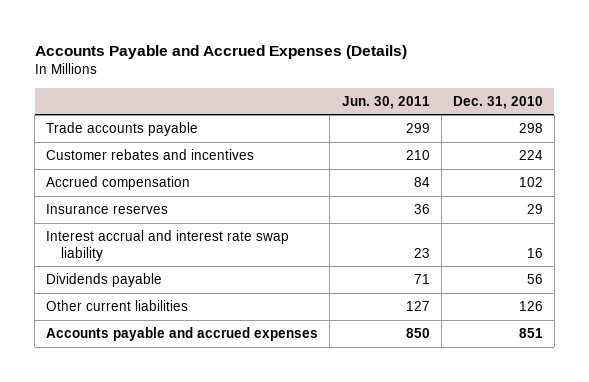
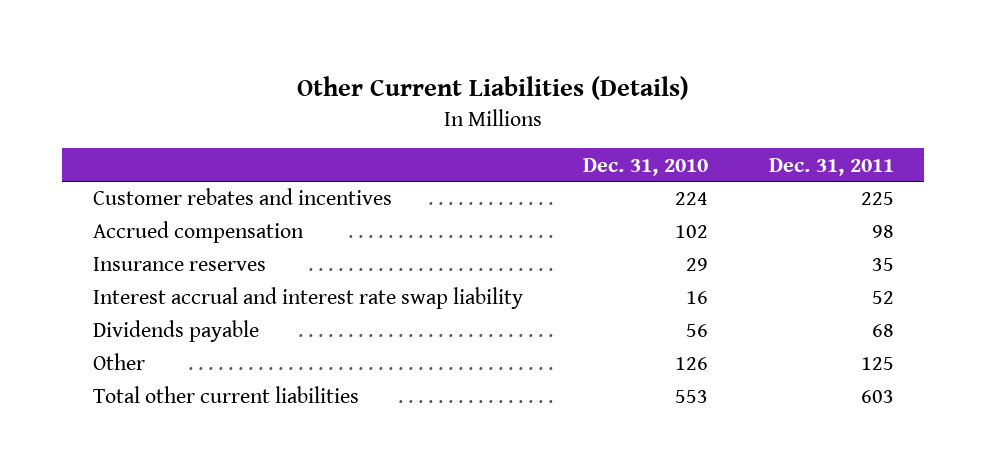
- Accounts Payable and Accrued Expenses (Details)
+ Other Current Liabilities (Details)
- | Jun. 30, 2011 | Dec. 31, 2010
+ | Dec. 31, 2010 | Dec. 31, 2011
- Trade accounts payable | 299 | 298
- Other current liabilities | 127 | 126
- Accounts payable and accrued expenses | 850 | 851
+ Other | 126 | 125
+ Total other current liabilities | 553 | 603

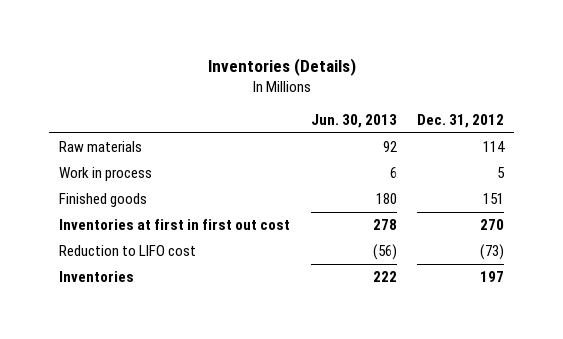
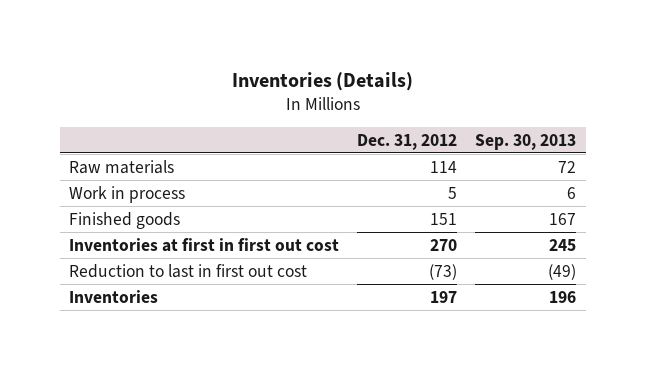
- | Jun. 30, 2013 | Dec. 31, 2012
+ | Dec. 31, 2012 | Sep. 30, 2013
- Reduction to LIFO cost | (56) | (73)
+ Reduction to last in first out cost | (73) | (49)

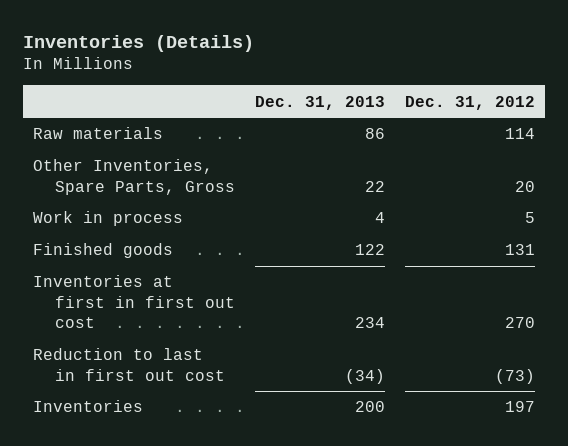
- | Dec. 31, 2012 | Sep. 30, 2013
+ | Dec. 31, 2013 | Dec. 31, 2012
+ Other Inventories, Spare Parts, Gross | 22 | 20
- Finished goods | 151 | 167
+ Finished goods | 122 | 131

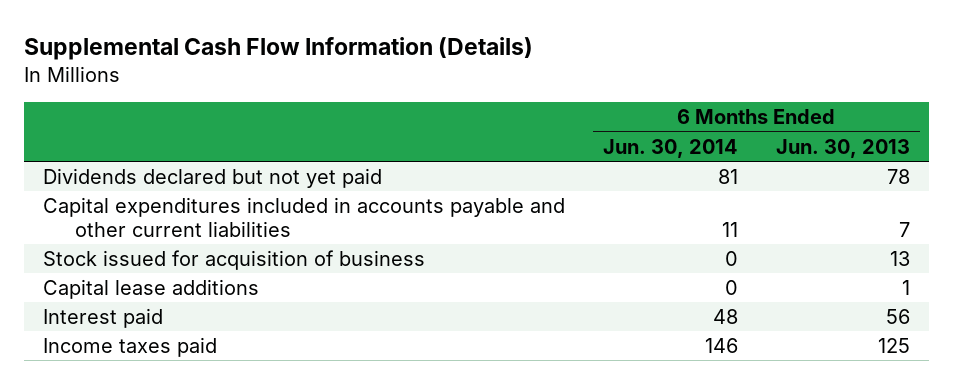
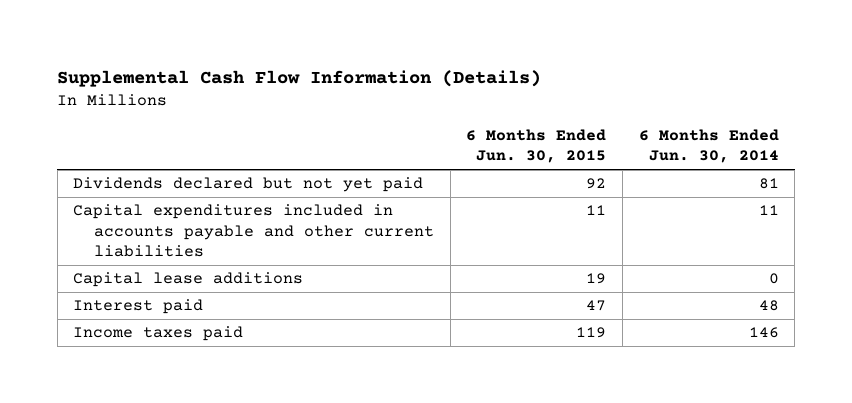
- | 6 Months Ended Jun. 30, 2014 | 6 Months Ended Jun. 30, 2013
+ | 6 Months Ended Jun. 30, 2015 | 6 Months Ended Jun. 30, 2014
- Stock issued for acquisition of business | 0 | 13

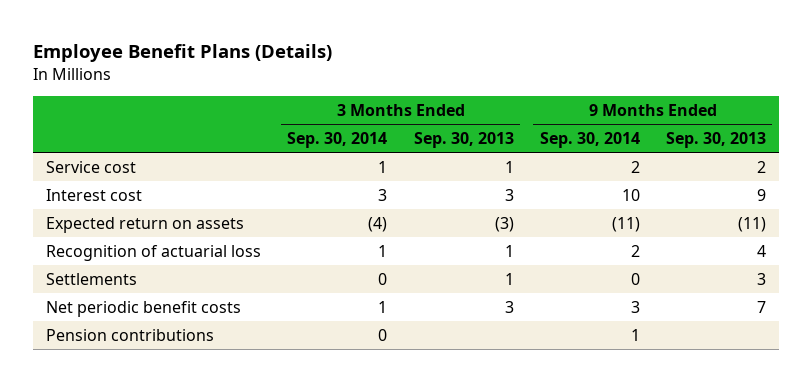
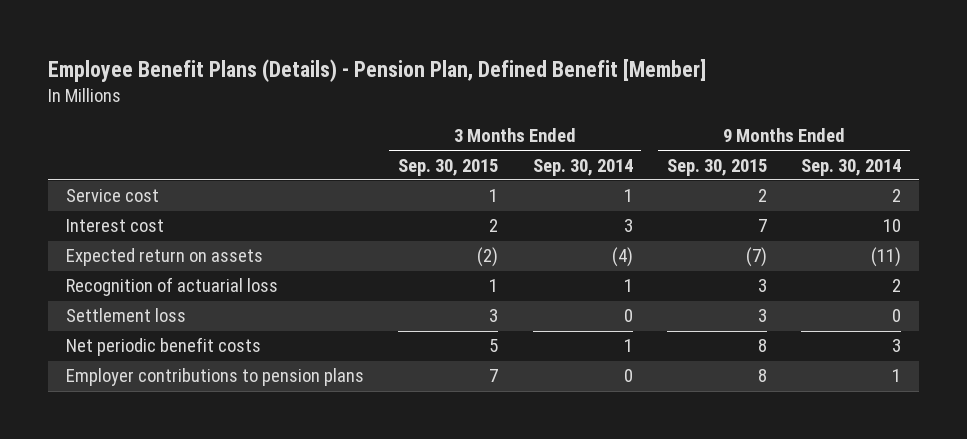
- Employee Benefit Plans (Details)
+ Employee Benefit Plans (Details) - Pension Plan, Defined Benefit [Member]
- | 3 Months Ended Sep. 30, 2014 | 3 Months Ended Sep. 30, 2013 | 9 Months Ended Sep. 30, 2014 | 9 Months Ended Sep. 30, 2013
+ | 3 Months Ended Sep. 30, 2015 | 3 Months Ended Sep. 30, 2014 | 9 Months Ended Sep. 30, 2015 | 9 Months Ended Sep. 30, 2014
- Settlements | 0 | 1 | 0 | 3
+ Settlement loss | 3 | 0 | 3 | 0
- Pension contributions | 0 | | 1 |
+ Employer contributions to pension plans | 7 | 0 | 8 | 1

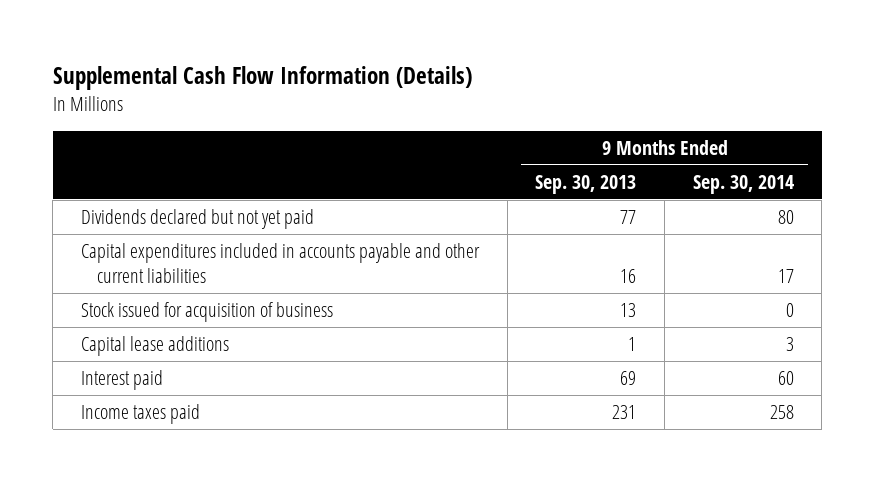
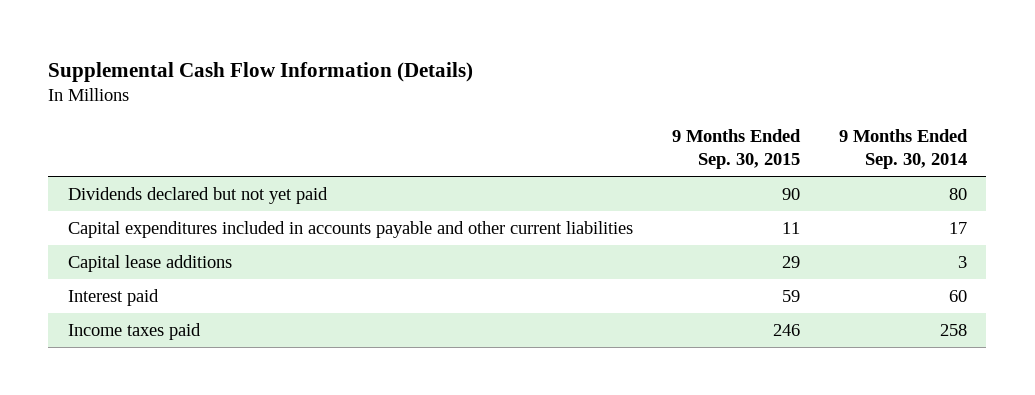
- | 9 Months Ended Sep. 30, 2013 | 9 Months Ended Sep. 30, 2014
+ | 9 Months Ended Sep. 30, 2015 | 9 Months Ended Sep. 30, 2014
- Stock issued for acquisition of business | 13 | 0

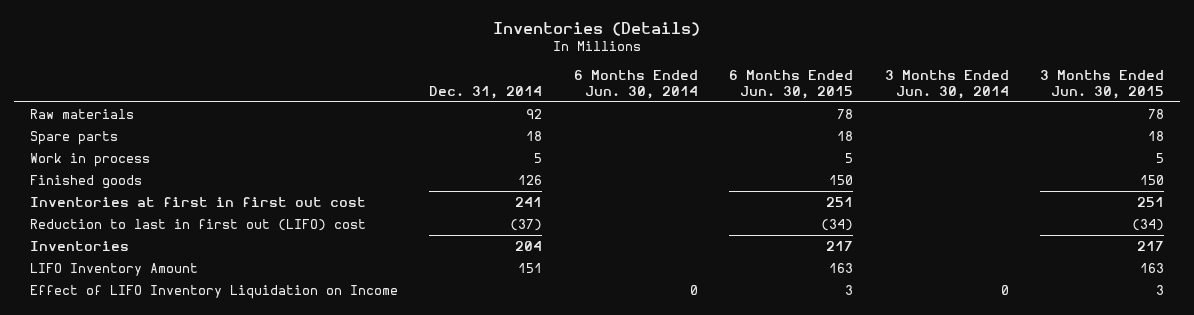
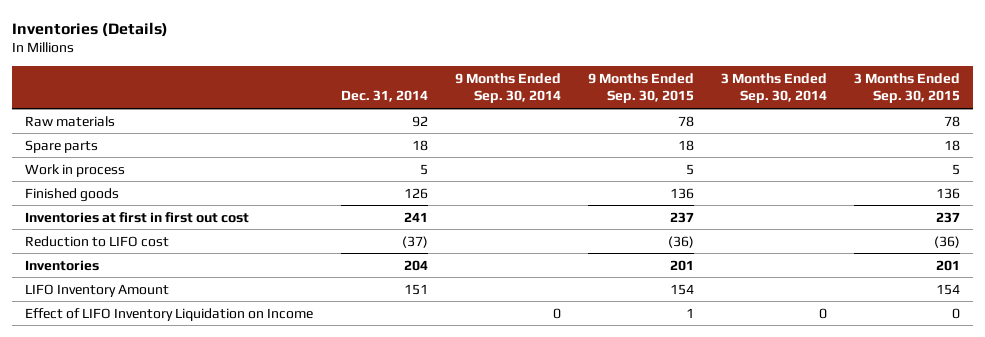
- | Dec. 31, 2014 | 6 Months Ended Jun. 30, 2014 | 6 Months Ended Jun. 30, 2015 | 3 Months Ended Jun. 30, 2014 | 3 Months Ended Jun. 30, 2015
+ | Dec. 31, 2014 | 9 Months Ended Sep. 30, 2014 | 9 Months Ended Sep. 30, 2015 | 3 Months Ended Sep. 30, 2014 | 3 Months Ended Sep. 30, 2015
- Reduction to last in first out (LIFO) cost | (37) | | (34) | | (34)
+ Reduction to LIFO cost | (37) | | (36) | | (36)

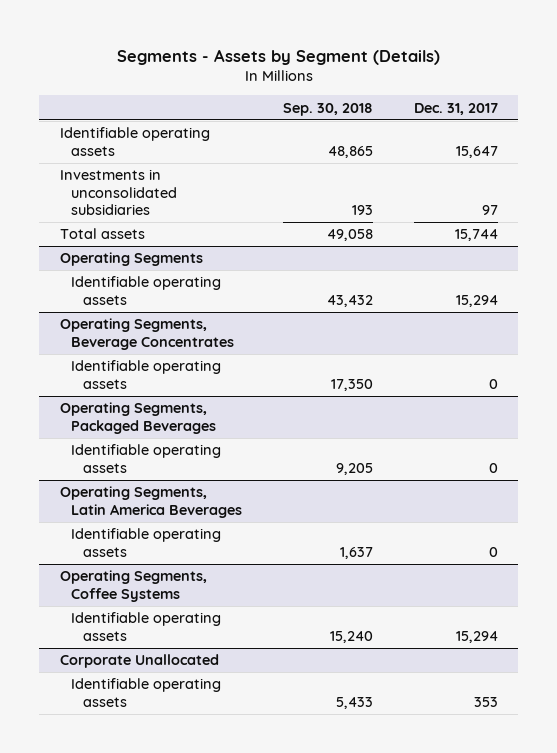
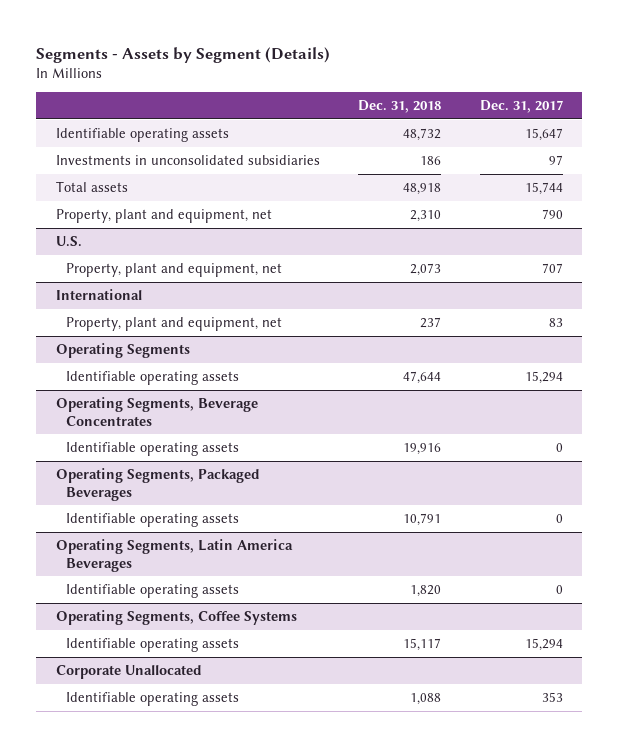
- | Sep. 30, 2018 | Dec. 31, 2017
+ | Dec. 31, 2018 | Dec. 31, 2017
+ Property, plant and equipment, net | 2,310 | 790
+ U.S.
+ Property, plant and equipment, net | 2,073 | 707
+ International
+ Property, plant and equipment, net | 237 | 83

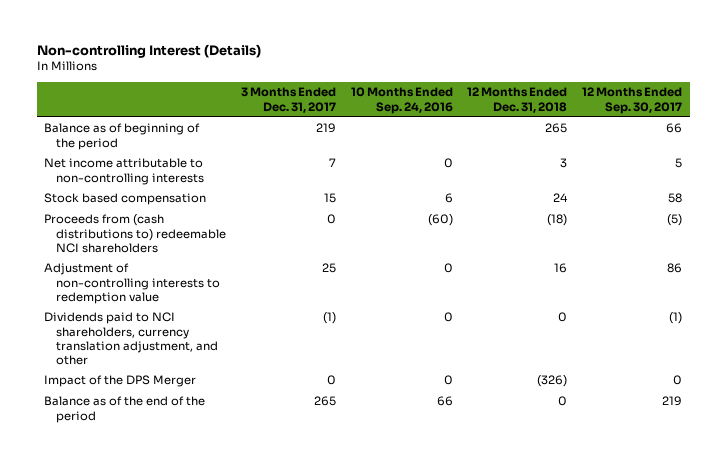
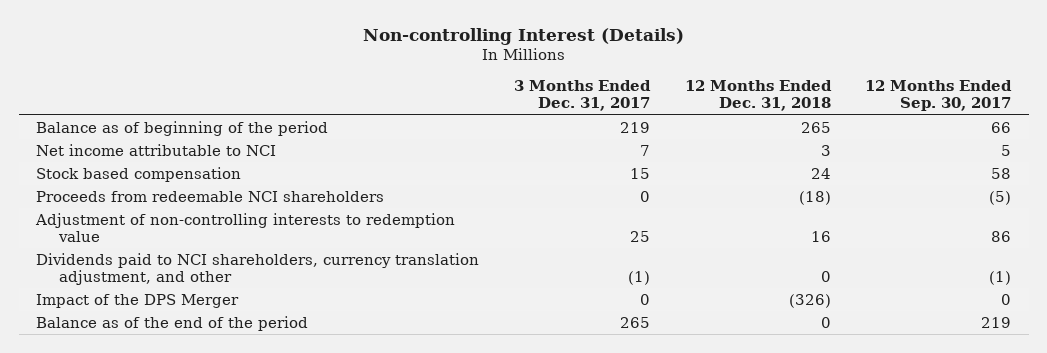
- | 3 Months Ended Dec. 31, 2017 | 10 Months Ended Sep. 24, 2016 | 12 Months Ended Dec. 31, 2018 | 12 Months Ended Sep. 30, 2017
+ | 3 Months Ended Dec. 31, 2017 | 12 Months Ended Dec. 31, 2018 | 12 Months Ended Sep. 30, 2017
- Net income attributable to non-controlling interests | 7 | 0 | 3 | 5
+ Net income attributable to NCI | 7 | 3 | 5
- Proceeds from (cash distributions to) redeemable NCI shareholders | 0 | (60) | (18) | (5)
+ Proceeds from redeemable NCI shareholders | 0 | (18) | (5)

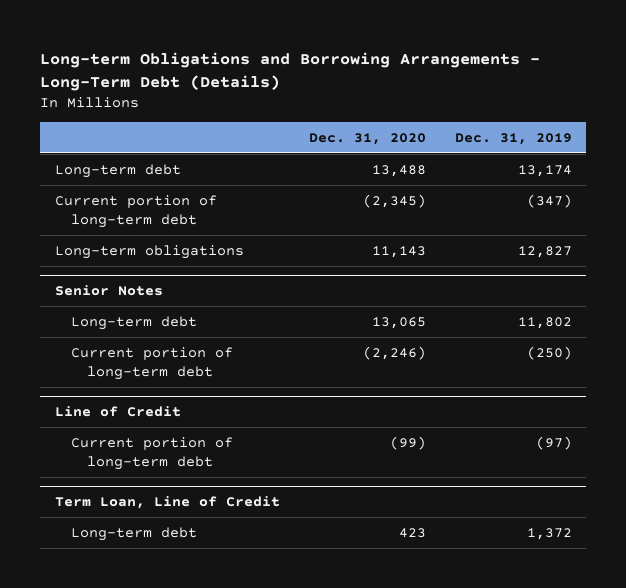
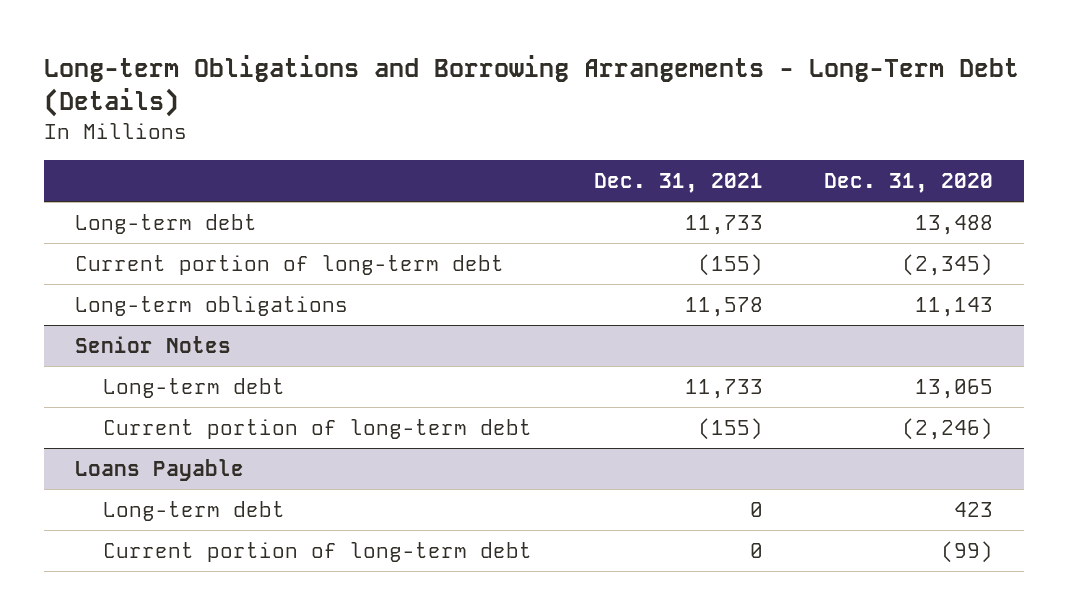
- | Dec. 31, 2020 | Dec. 31, 2019
+ | Dec. 31, 2021 | Dec. 31, 2020
- Line of Credit
- Current portion of long-term debt | (99) | (97)
- Term Loan, Line of Credit
+ Loans Payable
+ Current portion of long-term debt | 0 | (99)

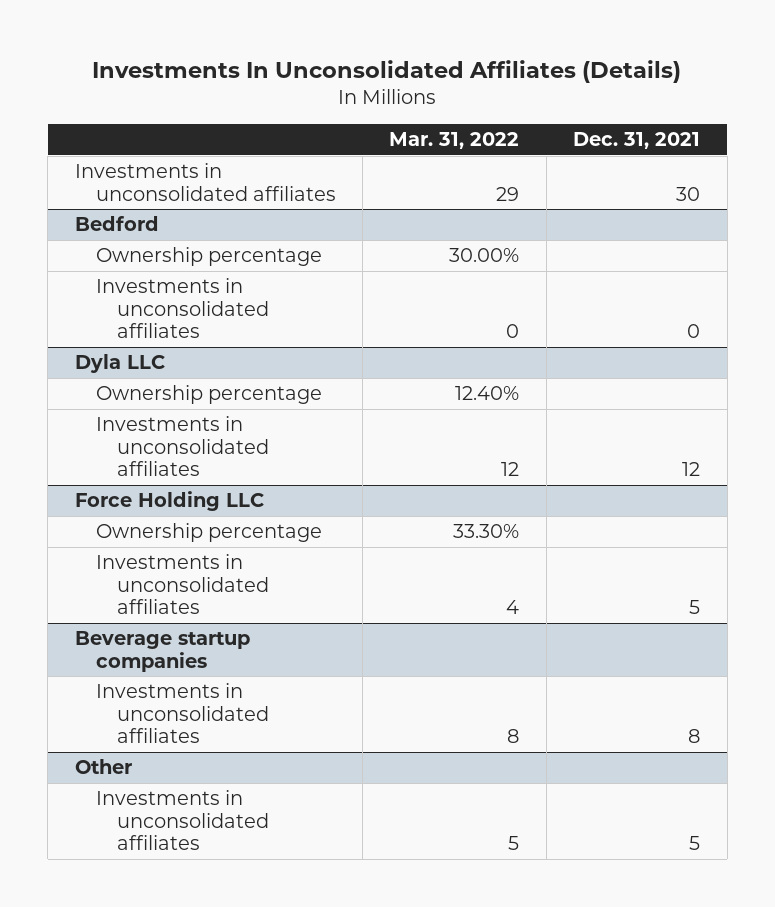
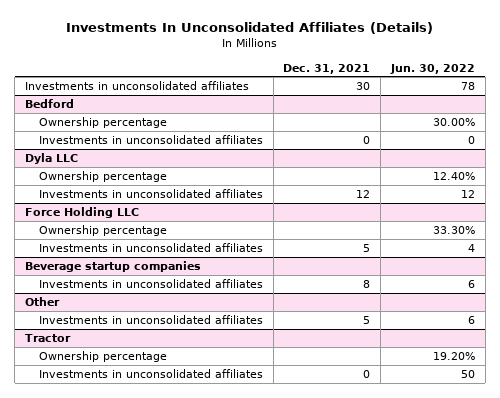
- | Mar. 31, 2022 | Dec. 31, 2021
+ | Dec. 31, 2021 | Jun. 30, 2022
+ Tractor
+ Ownership percentage | | 19.20%
+ Investments in unconsolidated affiliates | 0 | 50

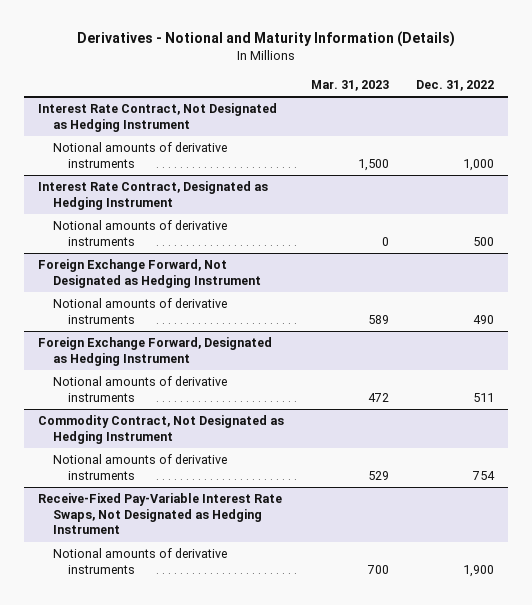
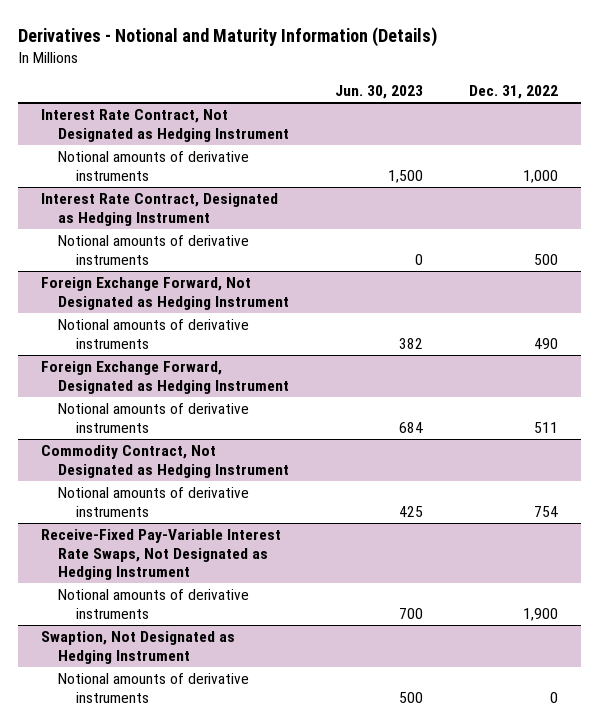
- | Mar. 31, 2023 | Dec. 31, 2022
+ | Jun. 30, 2023 | Dec. 31, 2022
+ Swaption, Not Designated as Hedging Instrument
+ Notional amounts of derivative instruments | 500 | 0

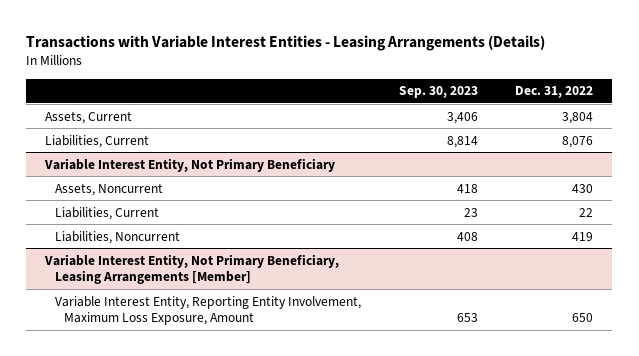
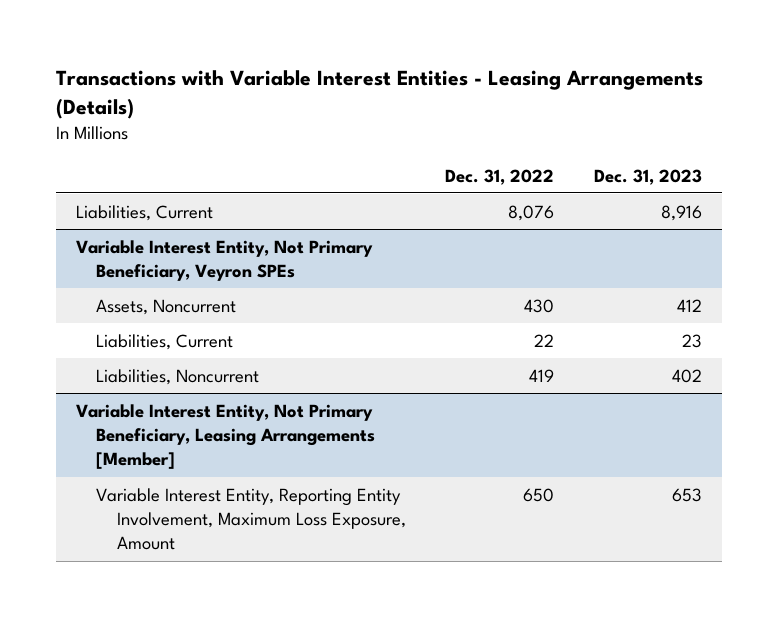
- | Sep. 30, 2023 | Dec. 31, 2022
+ | Dec. 31, 2022 | Dec. 31, 2023
- Assets, Current | 3,406 | 3,804
- Variable Interest Entity, Not Primary Beneficiary
+ Variable Interest Entity, Not Primary Beneficiary, Veyron SPEs

